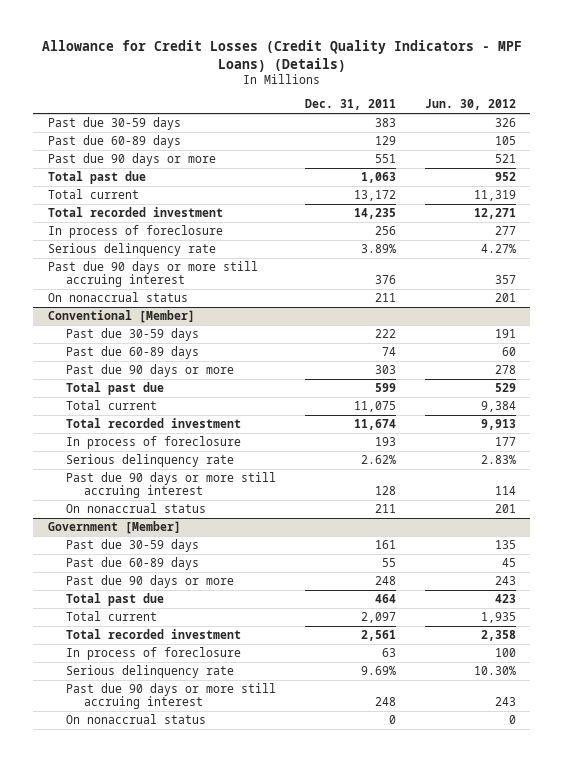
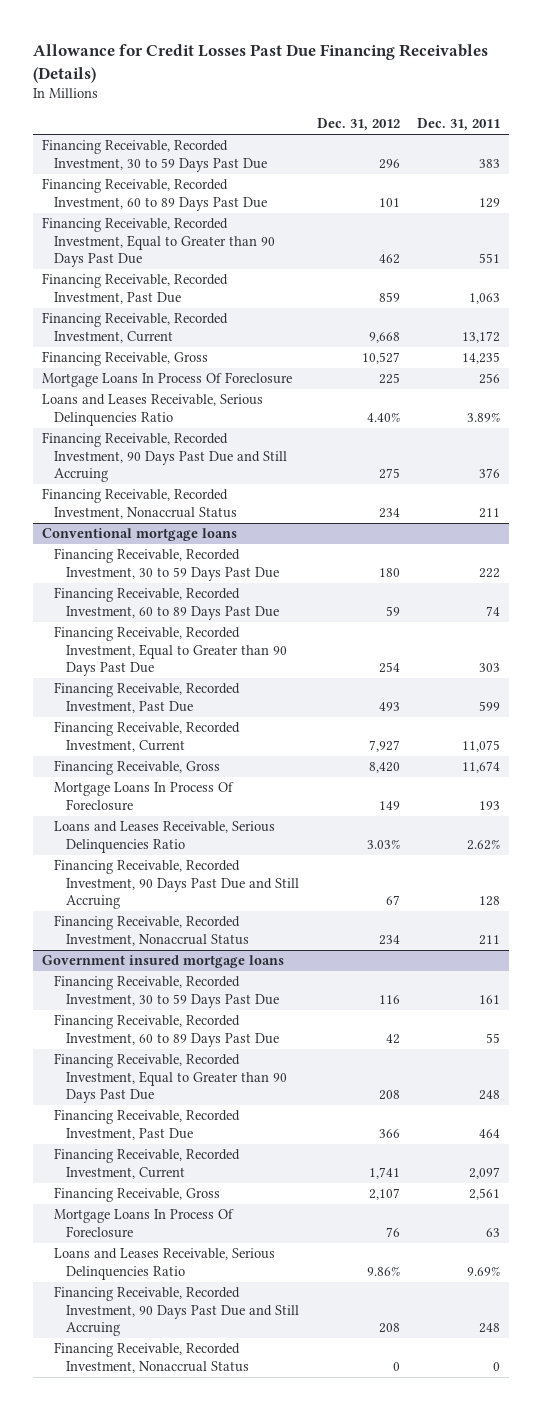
- Allowance for Credit Losses (Credit Quality Indicators - MPF Loans) (Details)
+ Allowance for Credit Losses Past Due Financing Receivables (Details)
- | Dec. 31, 2011 | Jun. 30, 2012
+ | Dec. 31, 2012 | Dec. 31, 2011
- Past due 30-59 days | 383 | 326
- Past due 60-89 days | 129 | 105
- Past due 90 days or more | 551 | 521
- Total past due | 1,063 | 952
- Total current | 13,172 | 11,319
- Total recorded investment | 14,235 | 12,271
- In process of foreclosure | 256 | 277
- Serious delinquency rate | 3.89% | 4.27%
- Past due 90 days or more still accruing interest | 376 | 357
- On nonaccrual status | 211 | 201
- Conventional [Member]
- Past due 30-59 days | 222 | 191
- Past due 60-89 days | 74 | 60
- Past due 90 days or more | 303 | 278
- Total past due | 599 | 529
- Total current | 11,075 | 9,384
- Total recorded investment | 11,674 | 9,913
- In process of foreclosure | 193 | 177
- Serious delinquency rate | 2.62% | 2.83%
- Past due 90 days or more still accruing interest | 128 | 114
- On nonaccrual status | 211 | 201
- Government [Member]
- Past due 30-59 days | 161 | 135
- Past due 60-89 days | 55 | 45
- Past due 90 days or more | 248 | 243
- Total past due | 464 | 423
- Total current | 2,097 | 1,935
- Total recorded investment | 2,561 | 2,358
- In process of foreclosure | 63 | 100
- Serious delinquency rate | 9.69% | 10.30%
- Past due 90 days or more still accruing interest | 248 | 243
- On nonaccrual status | 0 | 0
+ Financing Receivable, Recorded Investment, 30 to 59 Days Past Due | 296 | 383
+ Financing Receivable, Recorded Investment, 60 to 89 Days Past Due | 101 | 129
+ Financing Receivable, Recorded Investment, Equal to Greater than 90 Days Past Due | 462 | 551
+ Financing Receivable, Recorded Investment, Past Due | 859 | 1,063
+ Financing Receivable, Recorded Investment, Current | 9,668 | 13,172
+ Financing Receivable, Gross | 10,527 | 14,235
+ Mortgage Loans In Process Of Foreclosure | 225 | 256
+ Loans and Leases Receivable, Serious Delinquencies Ratio | 4.40% | 3.89%
+ Financing Receivable, Recorded Investment, 90 Days Past Due and Still Accruing | 275 | 376
+ Financing Receivable, Recorded Investment, Nonaccrual Status | 234 | 211
+ Conventional mortgage loans
+ Financing Receivable, Recorded Investment, 30 to 59 Days Past Due | 180 | 222
+ Financing Receivable, Recorded Investment, 60 to 89 Days Past Due | 59 | 74
+ Financing Receivable, Recorded Investment, Equal to Greater than 90 Days Past Due | 254 | 303
+ Financing Receivable, Recorded Investment, Past Due | 493 | 599
+ Financing Receivable, Recorded Investment, Current | 7,927 | 11,075
+ Financing Receivable, Gross | 8,420 | 11,674
+ Mortgage Loans In Process Of Foreclosure | 149 | 193
+ Loans and Leases Receivable, Serious Delinquencies Ratio | 3.03% | 2.62%
+ Financing Receivable, Recorded Investment, 90 Days Past Due and Still Accruing | 67 | 128
+ Financing Receivable, Recorded Investment, Nonaccrual Status | 234 | 211
+ Government insured mortgage loans
+ Financing Receivable, Recorded Investment, 30 to 59 Days Past Due | 116 | 161
+ Financing Receivable, Recorded Investment, 60 to 89 Days Past Due | 42 | 55
+ Financing Receivable, Recorded Investment, Equal to Greater than 90 Days Past Due | 208 | 248
+ Financing Receivable, Recorded Investment, Past Due | 366 | 464
+ Financing Receivable, Recorded Investment, Current | 1,741 | 2,097
+ Financing Receivable, Gross | 2,107 | 2,561
+ Mortgage Loans In Process Of Foreclosure | 76 | 63
+ Loans and Leases Receivable, Serious Delinquencies Ratio | 9.86% | 9.69%
+ Financing Receivable, Recorded Investment, 90 Days Past Due and Still Accruing | 208 | 248
+ Financing Receivable, Recorded Investment, Nonaccrual Status | 0 | 0

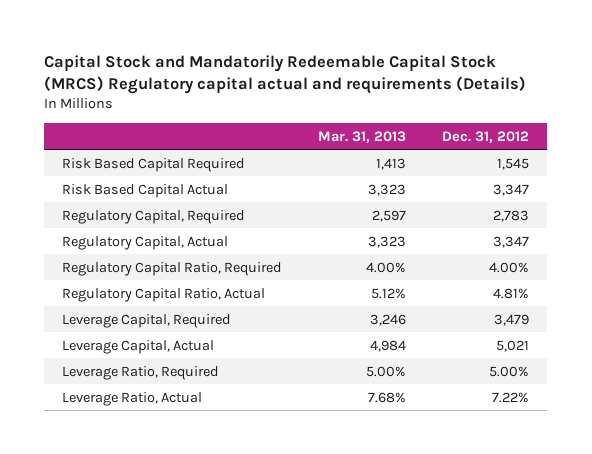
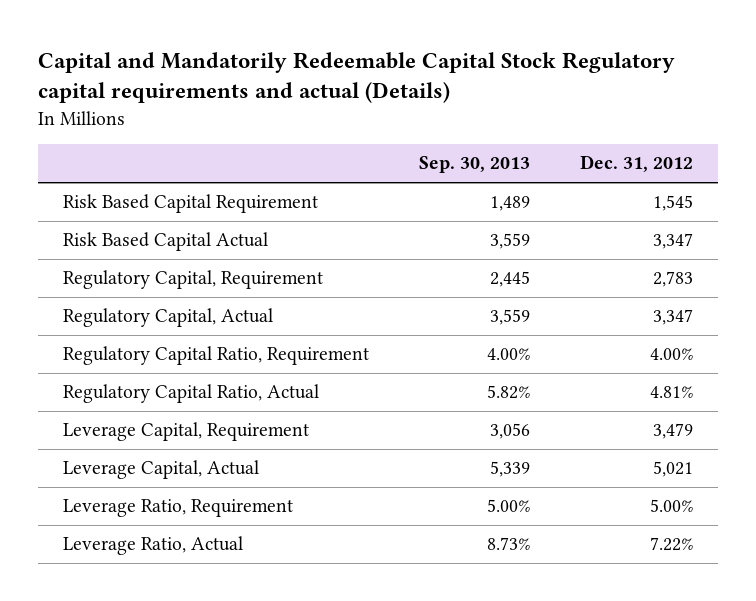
- Capital Stock and Mandatorily Redeemable Capital Stock (MRCS) Regulatory capital actual and requirements (Details)
+ Capital and Mandatorily Redeemable Capital Stock Regulatory capital requirements and actual (Details)
- | Mar. 31, 2013 | Dec. 31, 2012
+ | Sep. 30, 2013 | Dec. 31, 2012
- Risk Based Capital Required | 1,413 | 1,545
+ Risk Based Capital Requirement | 1,489 | 1,545
- Regulatory Capital, Required | 2,597 | 2,783
+ Regulatory Capital, Requirement | 2,445 | 2,783
- Regulatory Capital Ratio, Required | 4.00% | 4.00%
+ Regulatory Capital Ratio, Requirement | 4.00% | 4.00%
- Leverage Capital, Required | 3,246 | 3,479
+ Leverage Capital, Requirement | 3,056 | 3,479
- Leverage Ratio, Required | 5.00% | 5.00%
+ Leverage Ratio, Requirement | 5.00% | 5.00%

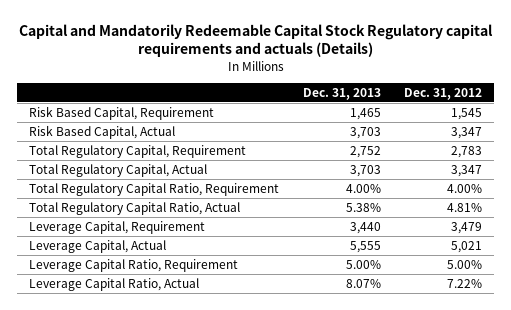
- Capital and Mandatorily Redeemable Capital Stock Regulatory capital requirements and actual (Details)
+ Capital and Mandatorily Redeemable Capital Stock Regulatory capital requirements and actuals (Details)
- | Sep. 30, 2013 | Dec. 31, 2012
+ | Dec. 31, 2013 | Dec. 31, 2012
- Risk Based Capital Requirement | 1,489 | 1,545
- Risk Based Capital Actual | 3,559 | 3,347
- Regulatory Capital, Requirement | 2,445 | 2,783
- Regulatory Capital, Actual | 3,559 | 3,347
- Regulatory Capital Ratio, Requirement | 4.00% | 4.00%
- Regulatory Capital Ratio, Actual | 5.82% | 4.81%
+ Risk Based Capital, Requirement | 1,465 | 1,545
+ Risk Based Capital, Actual | 3,703 | 3,347
+ Total Regulatory Capital, Requirement | 2,752 | 2,783
+ Total Regulatory Capital, Actual | 3,703 | 3,347
+ Total Regulatory Capital Ratio, Requirement | 4.00% | 4.00%
+ Total Regulatory Capital Ratio, Actual | 5.38% | 4.81%
- Leverage Ratio, Requirement | 5.00% | 5.00%
- Leverage Ratio, Actual | 8.73% | 7.22%
+ Leverage Capital Ratio, Requirement | 5.00% | 5.00%
+ Leverage Capital Ratio, Actual | 8.07% | 7.22%

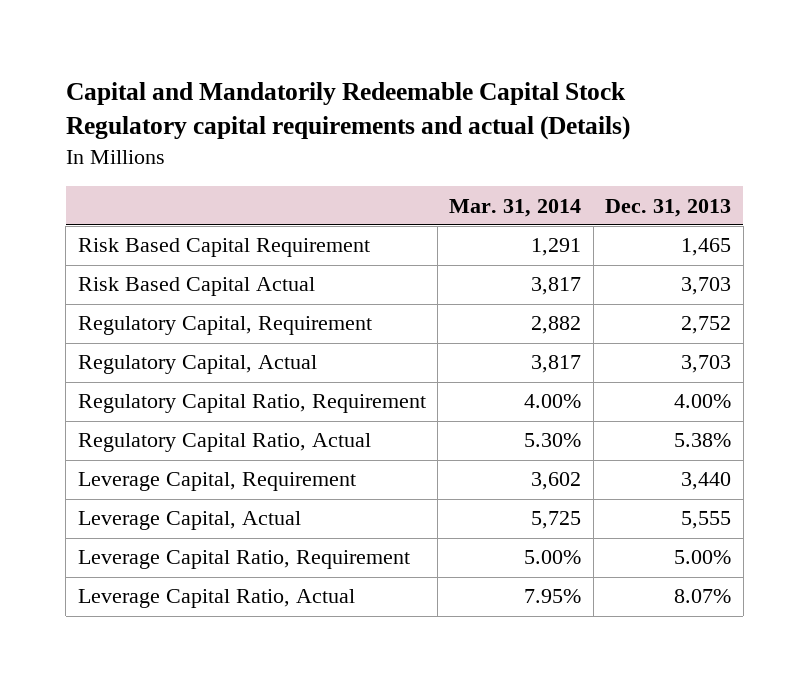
- Capital and Mandatorily Redeemable Capital Stock Regulatory capital requirements and actuals (Details)
+ Capital and Mandatorily Redeemable Capital Stock Regulatory capital requirements and actual (Details)
- | Dec. 31, 2013 | Dec. 31, 2012
+ | Mar. 31, 2014 | Dec. 31, 2013
- Risk Based Capital, Requirement | 1,465 | 1,545
- Risk Based Capital, Actual | 3,703 | 3,347
- Total Regulatory Capital, Requirement | 2,752 | 2,783
- Total Regulatory Capital, Actual | 3,703 | 3,347
- Total Regulatory Capital Ratio, Requirement | 4.00% | 4.00%
- Total Regulatory Capital Ratio, Actual | 5.38% | 4.81%
+ Risk Based Capital Requirement | 1,291 | 1,465
+ Risk Based Capital Actual | 3,817 | 3,703
+ Regulatory Capital, Requirement | 2,882 | 2,752
+ Regulatory Capital, Actual | 3,817 | 3,703
+ Regulatory Capital Ratio, Requirement | 4.00% | 4.00%
+ Regulatory Capital Ratio, Actual | 5.30% | 5.38%

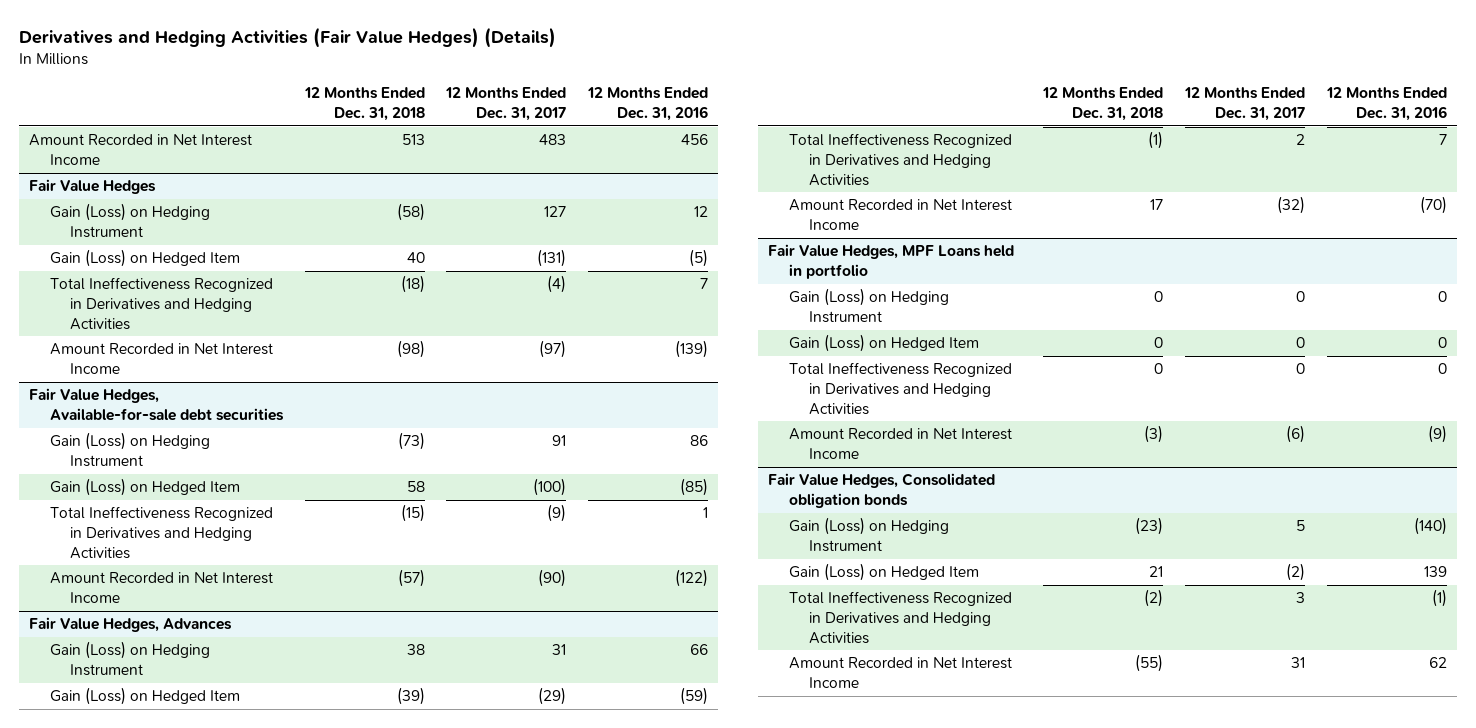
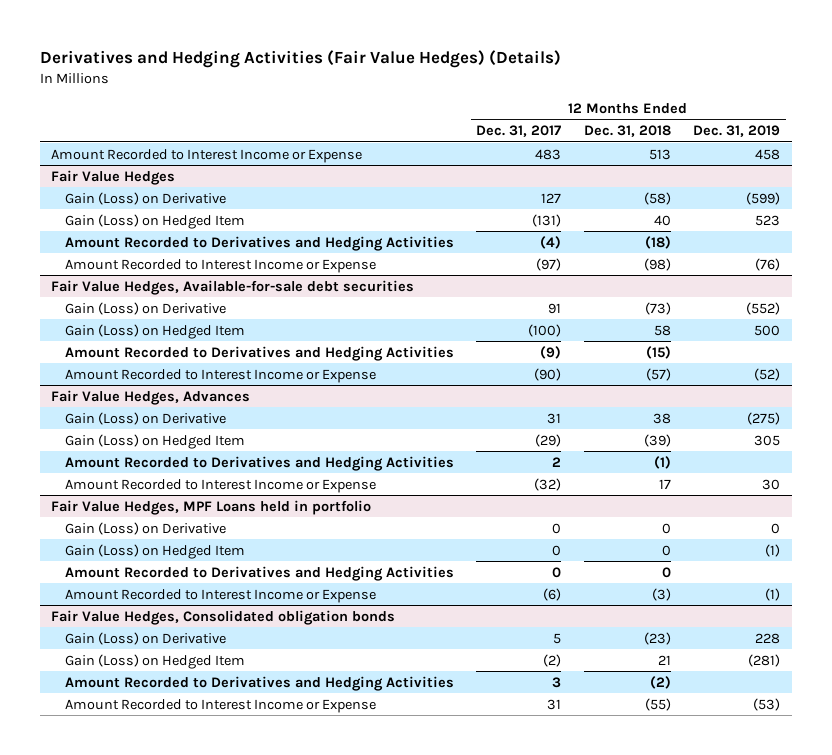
- | 12 Months Ended Dec. 31, 2018 | 12 Months Ended Dec. 31, 2017 | 12 Months Ended Dec. 31, 2016
+ | 12 Months Ended Dec. 31, 2017 | 12 Months Ended Dec. 31, 2018 | 12 Months Ended Dec. 31, 2019
- Amount Recorded in Net Interest Income | 513 | 483 | 456
+ Amount Recorded to Interest Income or Expense | 483 | 513 | 458
@ Fair Value Hedges
- Gain (Loss) on Hedging Instrument | (58) | 127 | 12
+ Gain (Loss) on Derivative | 127 | (58) | (599)
- Total Ineffectiveness Recognized in Derivatives and Hedging Activities | (18) | (4) | 7
- Amount Recorded in Net Interest Income | (98) | (97) | (139)
+ Amount Recorded to Derivatives and Hedging Activities | (4) | (18) |
+ Amount Recorded to Interest Income or Expense | (97) | (98) | (76)
@ Fair Value Hedges, Available-for-sale debt securities
- Gain (Loss) on Hedging Instrument | (73) | 91 | 86
+ Gain (Loss) on Derivative | 91 | (73) | (552)
- Total Ineffectiveness Recognized in Derivatives and Hedging Activities | (15) | (9) | 1
- Amount Recorded in Net Interest Income | (57) | (90) | (122)
+ Amount Recorded to Derivatives and Hedging Activities | (9) | (15) |
+ Amount Recorded to Interest Income or Expense | (90) | (57) | (52)
@ Fair Value Hedges, Advances
- Gain (Loss) on Hedging Instrument | 38 | 31 | 66
+ Gain (Loss) on Derivative | 31 | 38 | (275)
- Total Ineffectiveness Recognized in Derivatives and Hedging Activities | (1) | 2 | 7
- Amount Recorded in Net Interest Income | 17 | (32) | (70)
+ Amount Recorded to Derivatives and Hedging Activities | 2 | (1) |
+ Amount Recorded to Interest Income or Expense | (32) | 17 | 30
@ Fair Value Hedges, MPF Loans held in portfolio
- Gain (Loss) on Hedging Instrument | 0 | 0 | 0
+ Gain (Loss) on Derivative | 0 | 0 | 0
- Total Ineffectiveness Recognized in Derivatives and Hedging Activities | 0 | 0 | 0
- Amount Recorded in Net Interest Income | (3) | (6) | (9)
+ Amount Recorded to Derivatives and Hedging Activities | 0 | 0 |
+ Amount Recorded to Interest Income or Expense | (6) | (3) | (1)
@ Fair Value Hedges, Consolidated obligation bonds
- Gain (Loss) on Hedging Instrument | (23) | 5 | (140)
+ Gain (Loss) on Derivative | 5 | (23) | 228
- Total Ineffectiveness Recognized in Derivatives and Hedging Activities | (2) | 3 | (1)
- Amount Recorded in Net Interest Income | (55) | 31 | 62
+ Amount Recorded to Derivatives and Hedging Activities | 3 | (2) |
+ Amount Recorded to Interest Income or Expense | 31 | (55) | (53)

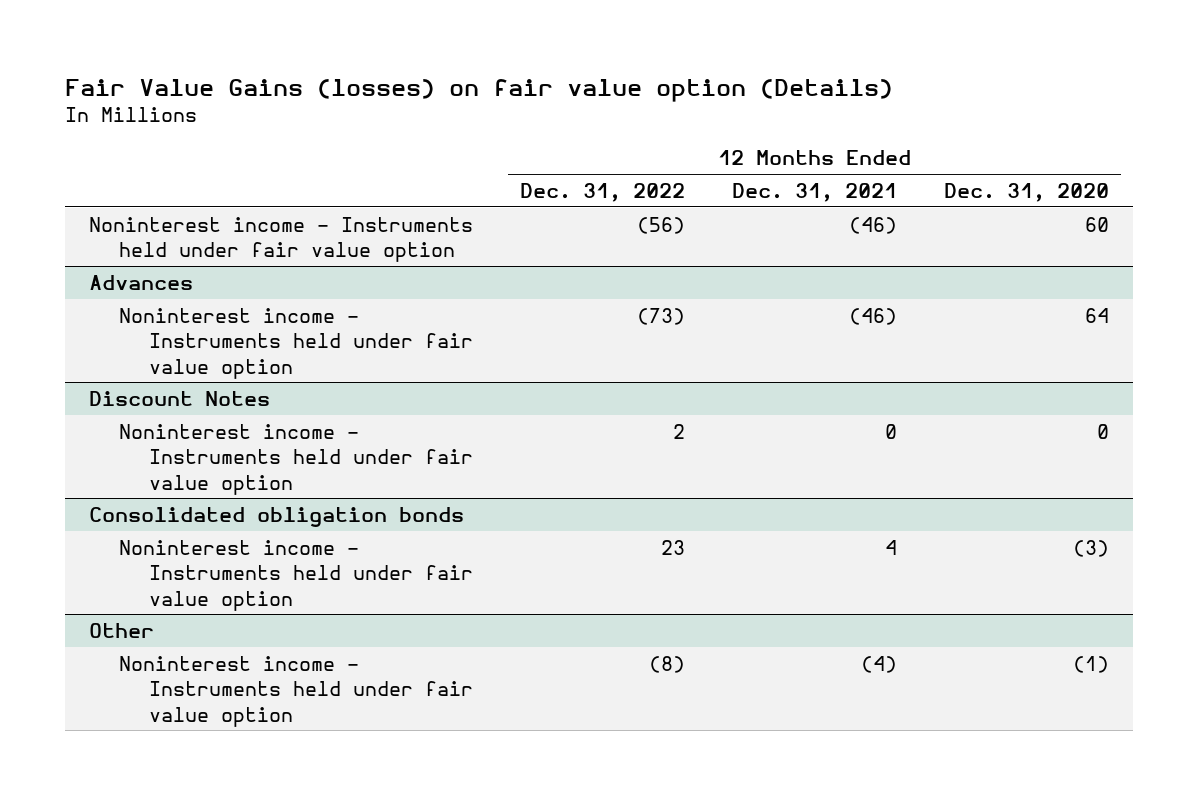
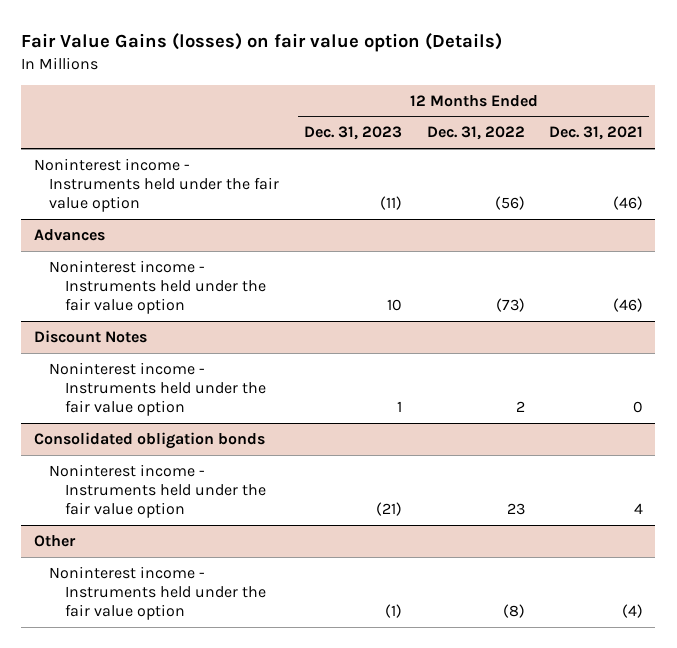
- | 12 Months Ended Dec. 31, 2022 | 12 Months Ended Dec. 31, 2021 | 12 Months Ended Dec. 31, 2020
+ | 12 Months Ended Dec. 31, 2023 | 12 Months Ended Dec. 31, 2022 | 12 Months Ended Dec. 31, 2021
- Noninterest income - Instruments held under fair value option | (56) | (46) | 60
+ Noninterest income - Instruments held under the fair value option | (11) | (56) | (46)
@ Advances
- Noninterest income - Instruments held under fair value option | (73) | (46) | 64
+ Noninterest income - Instruments held under the fair value option | 10 | (73) | (46)
@ Discount Notes
- Noninterest income - Instruments held under fair value option | 2 | 0 | 0
+ Noninterest income - Instruments held under the fair value option | 1 | 2 | 0
@ Consolidated obligation bonds
- Noninterest income - Instruments held under fair value option | 23 | 4 | (3)
+ Noninterest income - Instruments held under the fair value option | (21) | 23 | 4
@ Other
- Noninterest income - Instruments held under fair value option | (8) | (4) | (1)
+ Noninterest income - Instruments held under the fair value option | (1) | (8) | (4)

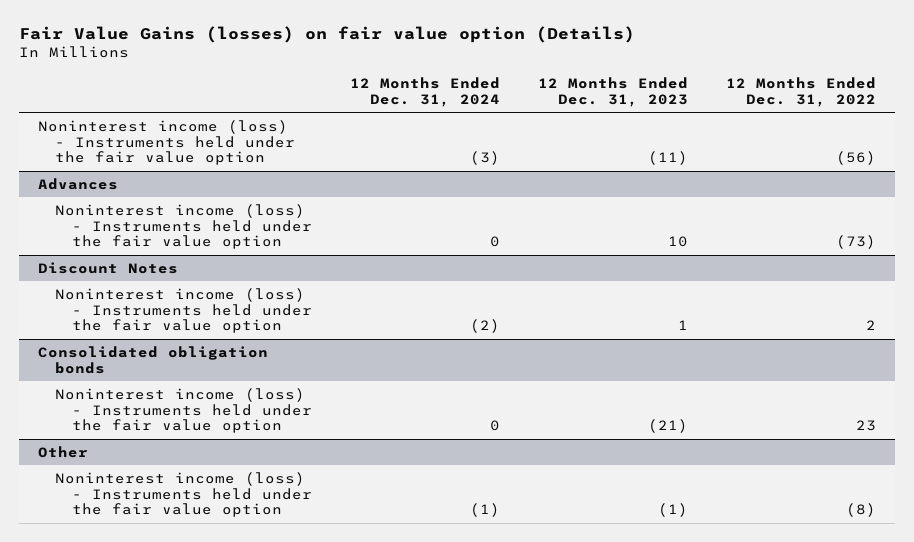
- | 12 Months Ended Dec. 31, 2023 | 12 Months Ended Dec. 31, 2022 | 12 Months Ended Dec. 31, 2021
+ | 12 Months Ended Dec. 31, 2024 | 12 Months Ended Dec. 31, 2023 | 12 Months Ended Dec. 31, 2022
- Noninterest income - Instruments held under the fair value option | (11) | (56) | (46)
+ Noninterest income (loss) - Instruments held under the fair value option | (3) | (11) | (56)
@ Advances
- Noninterest income - Instruments held under the fair value option | 10 | (73) | (46)
+ Noninterest income (loss) - Instruments held under the fair value option | 0 | 10 | (73)
@ Discount Notes
- Noninterest income - Instruments held under the fair value option | 1 | 2 | 0
+ Noninterest income (loss) - Instruments held under the fair value option | (2) | 1 | 2
@ Consolidated obligation bonds
- Noninterest income - Instruments held under the fair value option | (21) | 23 | 4
+ Noninterest income (loss) - Instruments held under the fair value option | 0 | (21) | 23
@ Other
- Noninterest income - Instruments held under the fair value option | (1) | (8) | (4)
+ Noninterest income (loss) - Instruments held under the fair value option | (1) | (1) | (8)

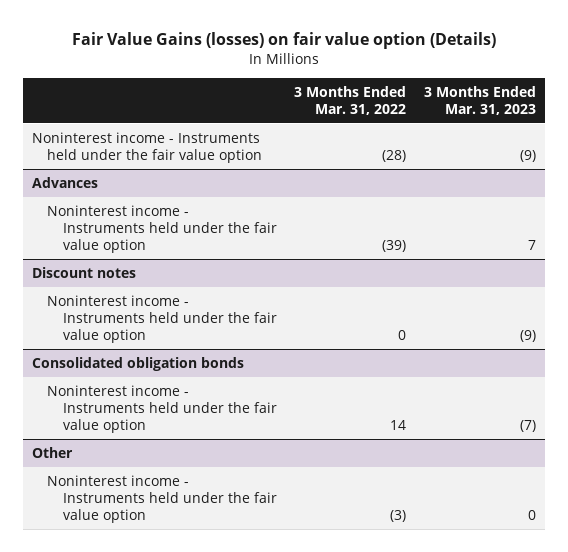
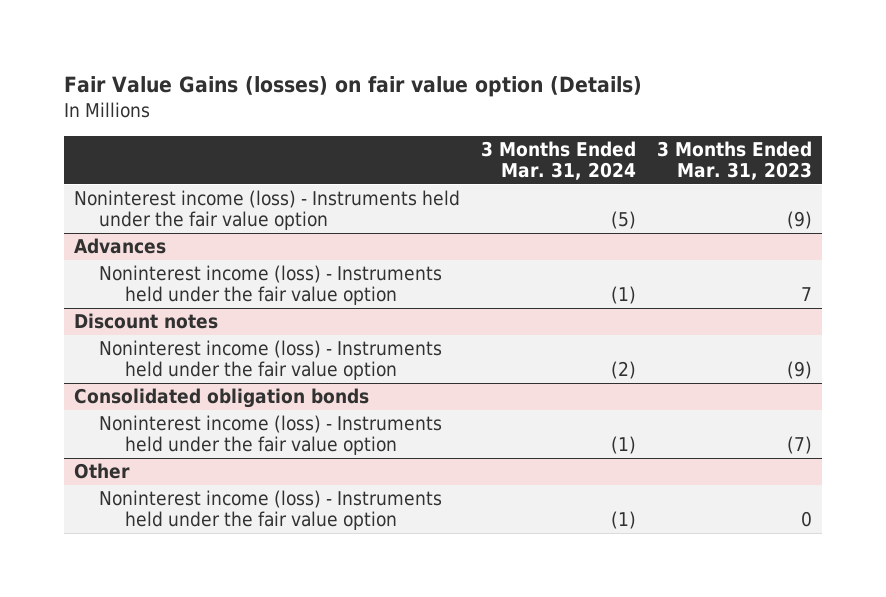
- | 3 Months Ended Mar. 31, 2022 | 3 Months Ended Mar. 31, 2023
+ | 3 Months Ended Mar. 31, 2024 | 3 Months Ended Mar. 31, 2023
- Noninterest income - Instruments held under the fair value option | (28) | (9)
+ Noninterest income (loss) - Instruments held under the fair value option | (5) | (9)
@ Advances
- Noninterest income - Instruments held under the fair value option | (39) | 7
+ Noninterest income (loss) - Instruments held under the fair value option | (1) | 7
@ Discount notes
- Noninterest income - Instruments held under the fair value option | 0 | (9)
+ Noninterest income (loss) - Instruments held under the fair value option | (2) | (9)
@ Consolidated obligation bonds
- Noninterest income - Instruments held under the fair value option | 14 | (7)
+ Noninterest income (loss) - Instruments held under the fair value option | (1) | (7)
@ Other
- Noninterest income - Instruments held under the fair value option | (3) | 0
+ Noninterest income (loss) - Instruments held under the fair value option | (1) | 0

